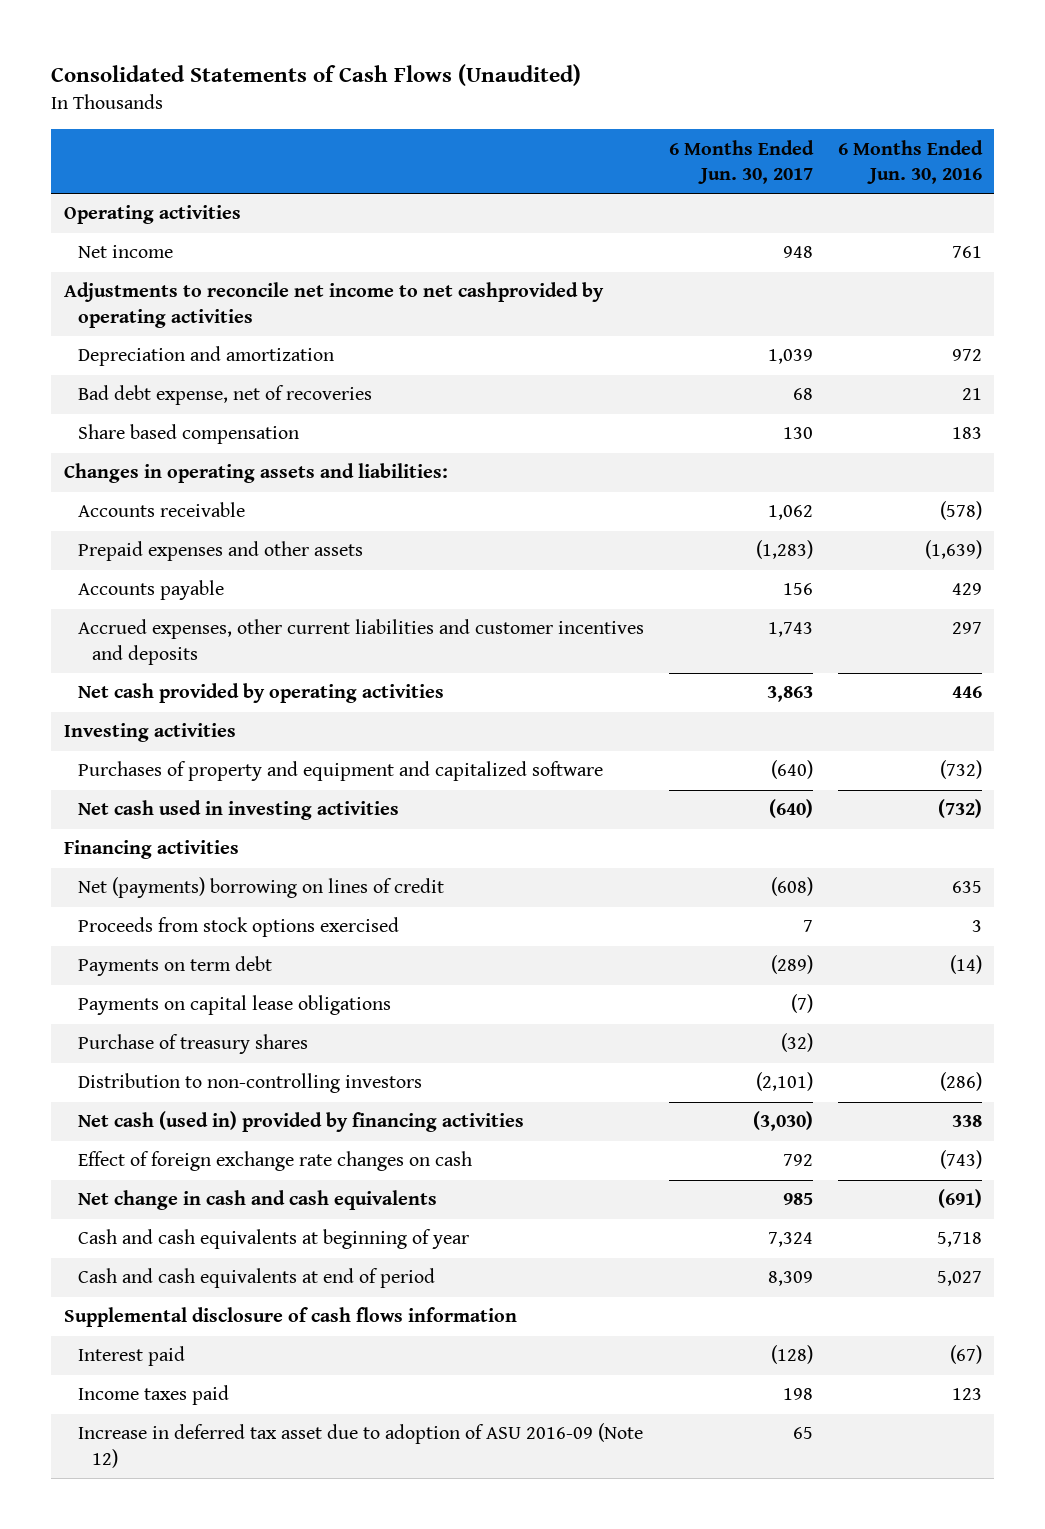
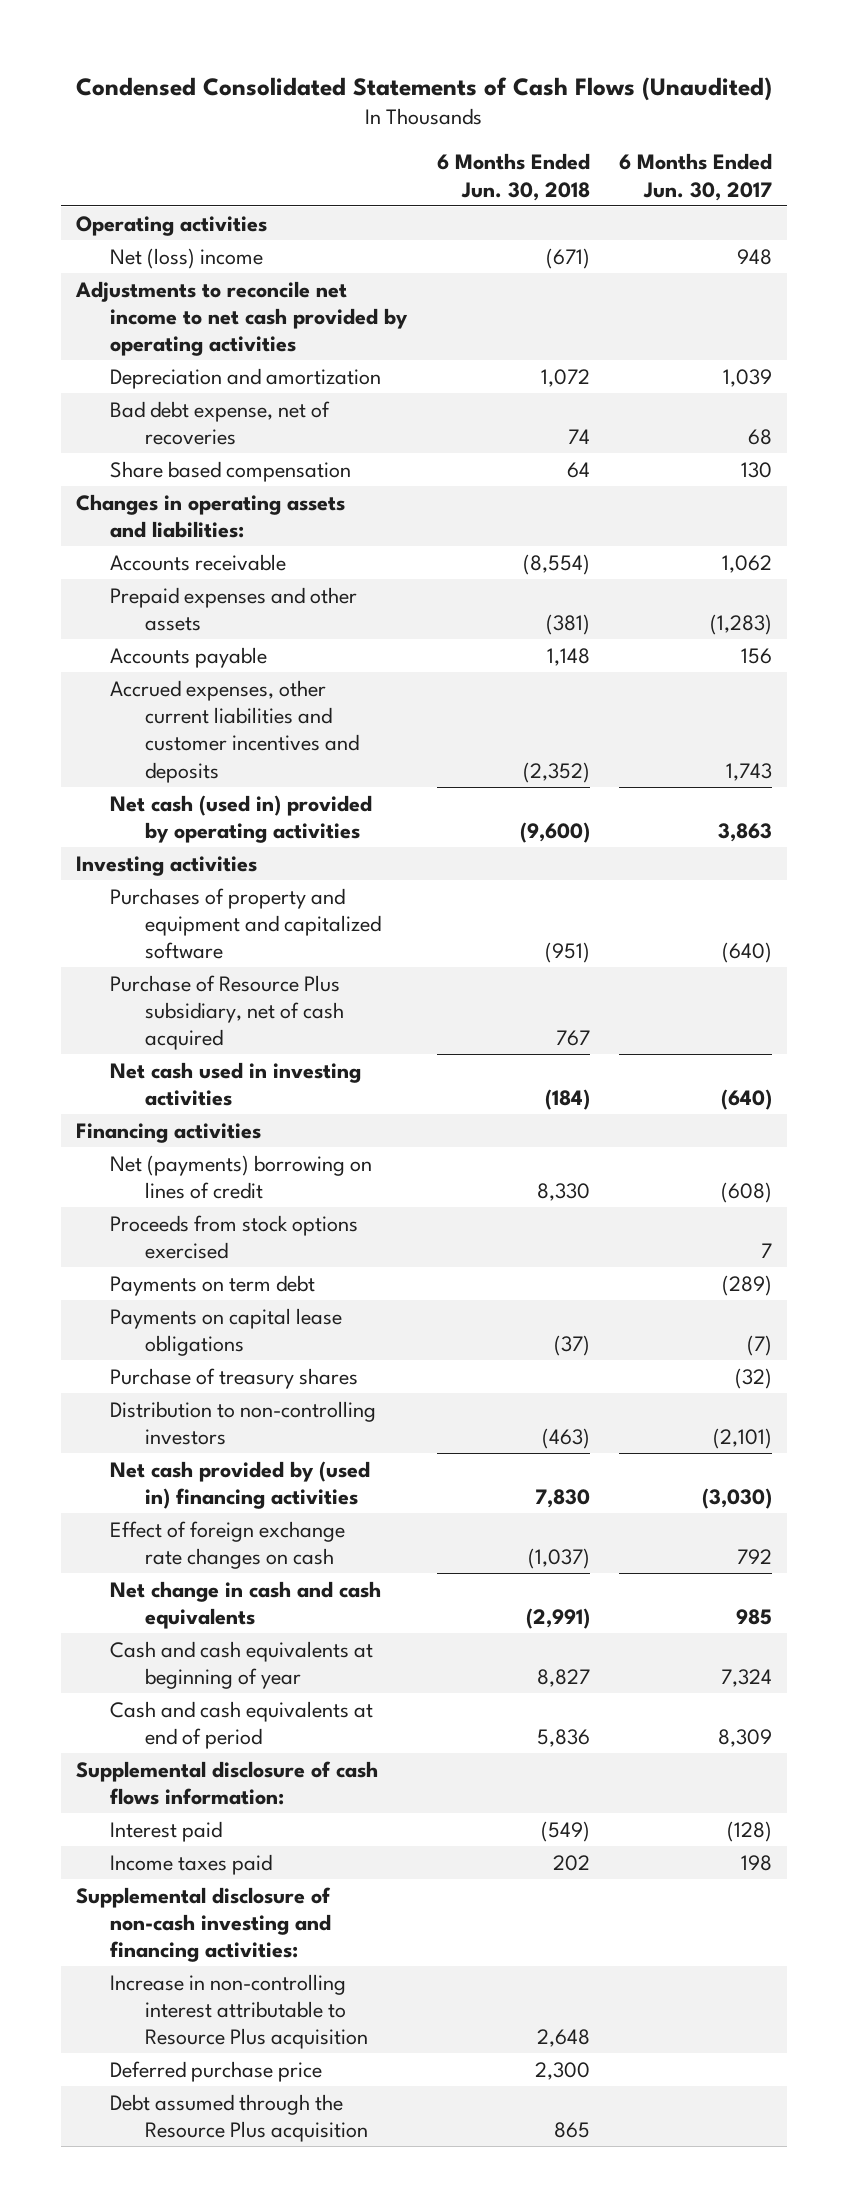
- Consolidated Statements of Cash Flows (Unaudited)
+ Condensed Consolidated Statements of Cash Flows (Unaudited)
- | 6 Months Ended Jun. 30, 2017 | 6 Months Ended Jun. 30, 2016
+ | 6 Months Ended Jun. 30, 2018 | 6 Months Ended Jun. 30, 2017
- Net income | 948 | 761
- Adjustments to reconcile net income to net cashprovided by operating activities
+ Net (loss) income | (671) | 948
+ Adjustments to reconcile net income to net cash provided by operating activities
- Net cash provided by operating activities | 3,863 | 446
+ Net cash (used in) provided by operating activities | (9,600) | 3,863
+ Purchase of Resource Plus subsidiary, net of cash acquired | 767 |
- Net cash (used in) provided by financing activities | (3,030) | 338
+ Net cash provided by (used in) financing activities | 7,830 | (3,030)
- Supplemental disclosure of cash flows information
+ Supplemental disclosure of cash flows information:
- Increase in deferred tax asset due to adoption of ASU 2016-09 (Note 12) | 65 |
+ Supplemental disclosure of non-cash investing and financing activities:
+ Increase in non-controlling interest attributable to Resource Plus acquisition | 2,648 |
+ Deferred purchase price | 2,300 |
+ Debt assumed through the Resource Plus acquisition | 865 |

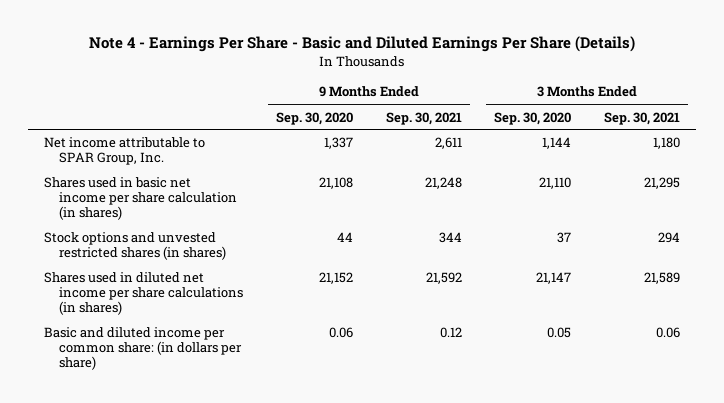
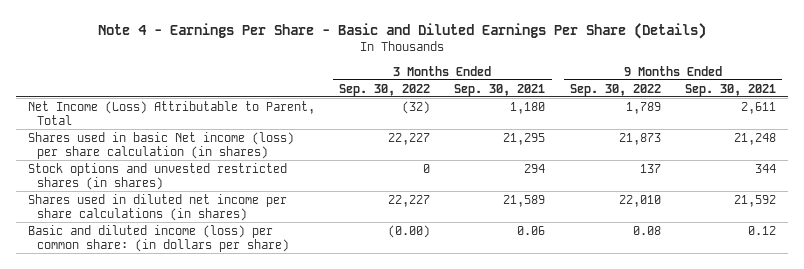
- | 9 Months Ended Sep. 30, 2020 | 9 Months Ended Sep. 30, 2021 | 3 Months Ended Sep. 30, 2020 | 3 Months Ended Sep. 30, 2021
+ | 3 Months Ended Sep. 30, 2022 | 3 Months Ended Sep. 30, 2021 | 9 Months Ended Sep. 30, 2022 | 9 Months Ended Sep. 30, 2021
- Net income attributable to SPAR Group, Inc. | 1,337 | 2,611 | 1,144 | 1,180
- Shares used in basic net income per share calculation (in shares) | 21,108 | 21,248 | 21,110 | 21,295
+ Net Income (Loss) Attributable to Parent, Total | (32) | 1,180 | 1,789 | 2,611
+ Shares used in basic Net income (loss) per share calculation (in shares) | 22,227 | 21,295 | 21,873 | 21,248
- Basic and diluted income per common share: (in dollars per share) | 0.06 | 0.12 | 0.05 | 0.06
+ Basic and diluted income (loss) per common share: (in dollars per share) | (0.00) | 0.06 | 0.08 | 0.12

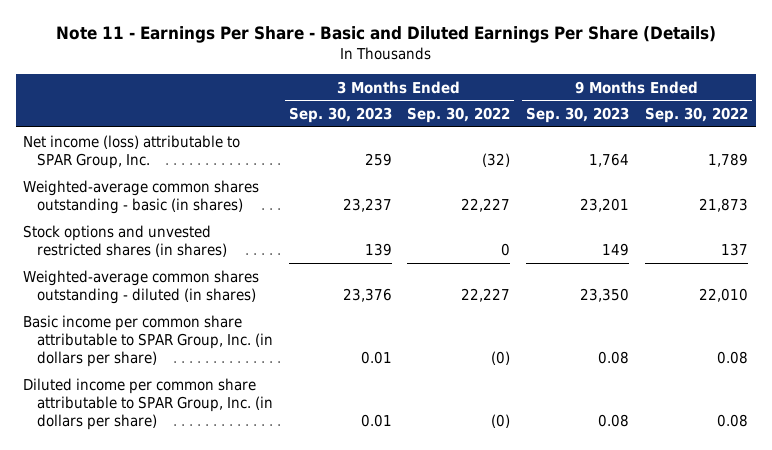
- Note 4 - Earnings Per Share - Basic and Diluted Earnings Per Share (Details)
+ Note 11 - Earnings Per Share - Basic and Diluted Earnings Per Share (Details)
- | 3 Months Ended Sep. 30, 2022 | 3 Months Ended Sep. 30, 2021 | 9 Months Ended Sep. 30, 2022 | 9 Months Ended Sep. 30, 2021
+ | 3 Months Ended Sep. 30, 2023 | 3 Months Ended Sep. 30, 2022 | 9 Months Ended Sep. 30, 2023 | 9 Months Ended Sep. 30, 2022
- Net Income (Loss) Attributable to Parent, Total | (32) | 1,180 | 1,789 | 2,611
- Shares used in basic Net income (loss) per share calculation (in shares) | 22,227 | 21,295 | 21,873 | 21,248
+ Net income (loss) attributable to SPAR Group, Inc. | 259 | (32) | 1,764 | 1,789
+ Weighted-average common shares outstanding - basic (in shares) | 23,237 | 22,227 | 23,201 | 21,873
- Shares used in diluted net income per share calculations (in shares) | 22,227 | 21,589 | 22,010 | 21,592
- Basic and diluted income (loss) per common share: (in dollars per share) | (0.00) | 0.06 | 0.08 | 0.12
+ Weighted-average common shares outstanding - diluted (in shares) | 23,376 | 22,227 | 23,350 | 22,010
+ Basic income per common share attributable to SPAR Group, Inc. (in dollars per share) | 0.01 | (0) | 0.08 | 0.08
+ Diluted income per common share attributable to SPAR Group, Inc. (in dollars per share) | 0.01 | (0) | 0.08 | 0.08

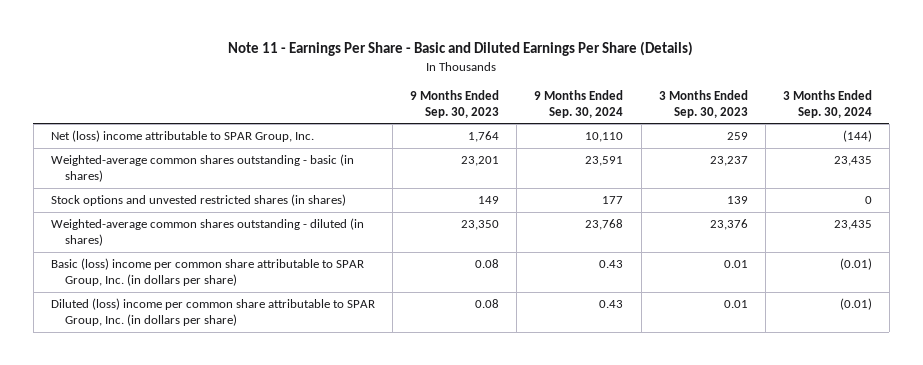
- | 3 Months Ended Sep. 30, 2023 | 3 Months Ended Sep. 30, 2022 | 9 Months Ended Sep. 30, 2023 | 9 Months Ended Sep. 30, 2022
+ | 9 Months Ended Sep. 30, 2023 | 9 Months Ended Sep. 30, 2024 | 3 Months Ended Sep. 30, 2023 | 3 Months Ended Sep. 30, 2024
- Net income (loss) attributable to SPAR Group, Inc. | 259 | (32) | 1,764 | 1,789
+ Net (loss) income attributable to SPAR Group, Inc. | 1,764 | 10,110 | 259 | (144)
- Basic income per common share attributable to SPAR Group, Inc. (in dollars per share) | 0.01 | (0) | 0.08 | 0.08
- Diluted income per common share attributable to SPAR Group, Inc. (in dollars per share) | 0.01 | (0) | 0.08 | 0.08
+ Basic (loss) income per common share attributable to SPAR Group, Inc. (in dollars per share) | 0.08 | 0.43 | 0.01 | (0.01)
+ Diluted (loss) income per common share attributable to SPAR Group, Inc. (in dollars per share) | 0.08 | 0.43 | 0.01 | (0.01)

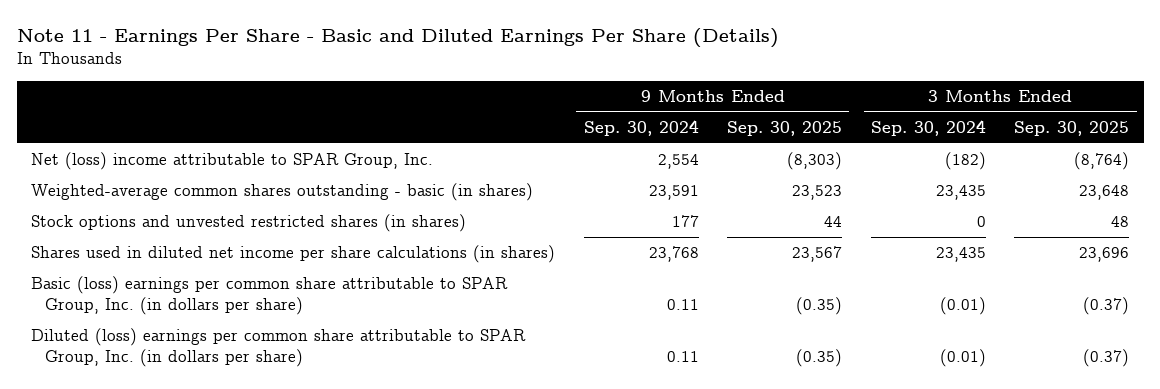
- | 9 Months Ended Sep. 30, 2023 | 9 Months Ended Sep. 30, 2024 | 3 Months Ended Sep. 30, 2023 | 3 Months Ended Sep. 30, 2024
+ | 9 Months Ended Sep. 30, 2024 | 9 Months Ended Sep. 30, 2025 | 3 Months Ended Sep. 30, 2024 | 3 Months Ended Sep. 30, 2025
- Net (loss) income attributable to SPAR Group, Inc. | 1,764 | 10,110 | 259 | (144)
+ Net (loss) income attributable to SPAR Group, Inc. | 2,554 | (8,303) | (182) | (8,764)
- Weighted-average common shares outstanding - diluted (in shares) | 23,350 | 23,768 | 23,376 | 23,435
- Basic (loss) income per common share attributable to SPAR Group, Inc. (in dollars per share) | 0.08 | 0.43 | 0.01 | (0.01)
- Diluted (loss) income per common share attributable to SPAR Group, Inc. (in dollars per share) | 0.08 | 0.43 | 0.01 | (0.01)
+ Shares used in diluted net income per share calculations (in shares) | 23,768 | 23,567 | 23,435 | 23,696
+ Basic (loss) earnings per common share attributable to SPAR Group, Inc. (in dollars per share) | 0.11 | (0.35) | (0.01) | (0.37)
+ Diluted (loss) earnings per common share attributable to SPAR Group, Inc. (in dollars per share) | 0.11 | (0.35) | (0.01) | (0.37)

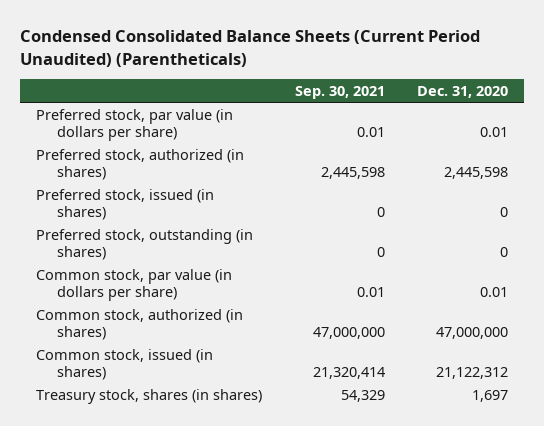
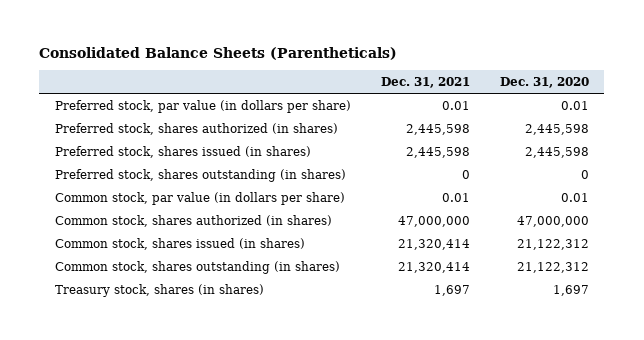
- Condensed Consolidated Balance Sheets (Current Period Unaudited) (Parentheticals)
+ Consolidated Balance Sheets (Parentheticals)
- | Sep. 30, 2021 | Dec. 31, 2020
+ | Dec. 31, 2021 | Dec. 31, 2020
- Preferred stock, authorized (in shares) | 2,445,598 | 2,445,598
- Preferred stock, issued (in shares) | 0 | 0
- Preferred stock, outstanding (in shares) | 0 | 0
+ Preferred stock, shares authorized (in shares) | 2,445,598 | 2,445,598
+ Preferred stock, shares issued (in shares) | 2,445,598 | 2,445,598
+ Preferred stock, shares outstanding (in shares) | 0 | 0
- Common stock, authorized (in shares) | 47,000,000 | 47,000,000
- Common stock, issued (in shares) | 21,320,414 | 21,122,312
+ Common stock, shares authorized (in shares) | 47,000,000 | 47,000,000
+ Common stock, shares issued (in shares) | 21,320,414 | 21,122,312
+ Common stock, shares outstanding (in shares) | 21,320,414 | 21,122,312

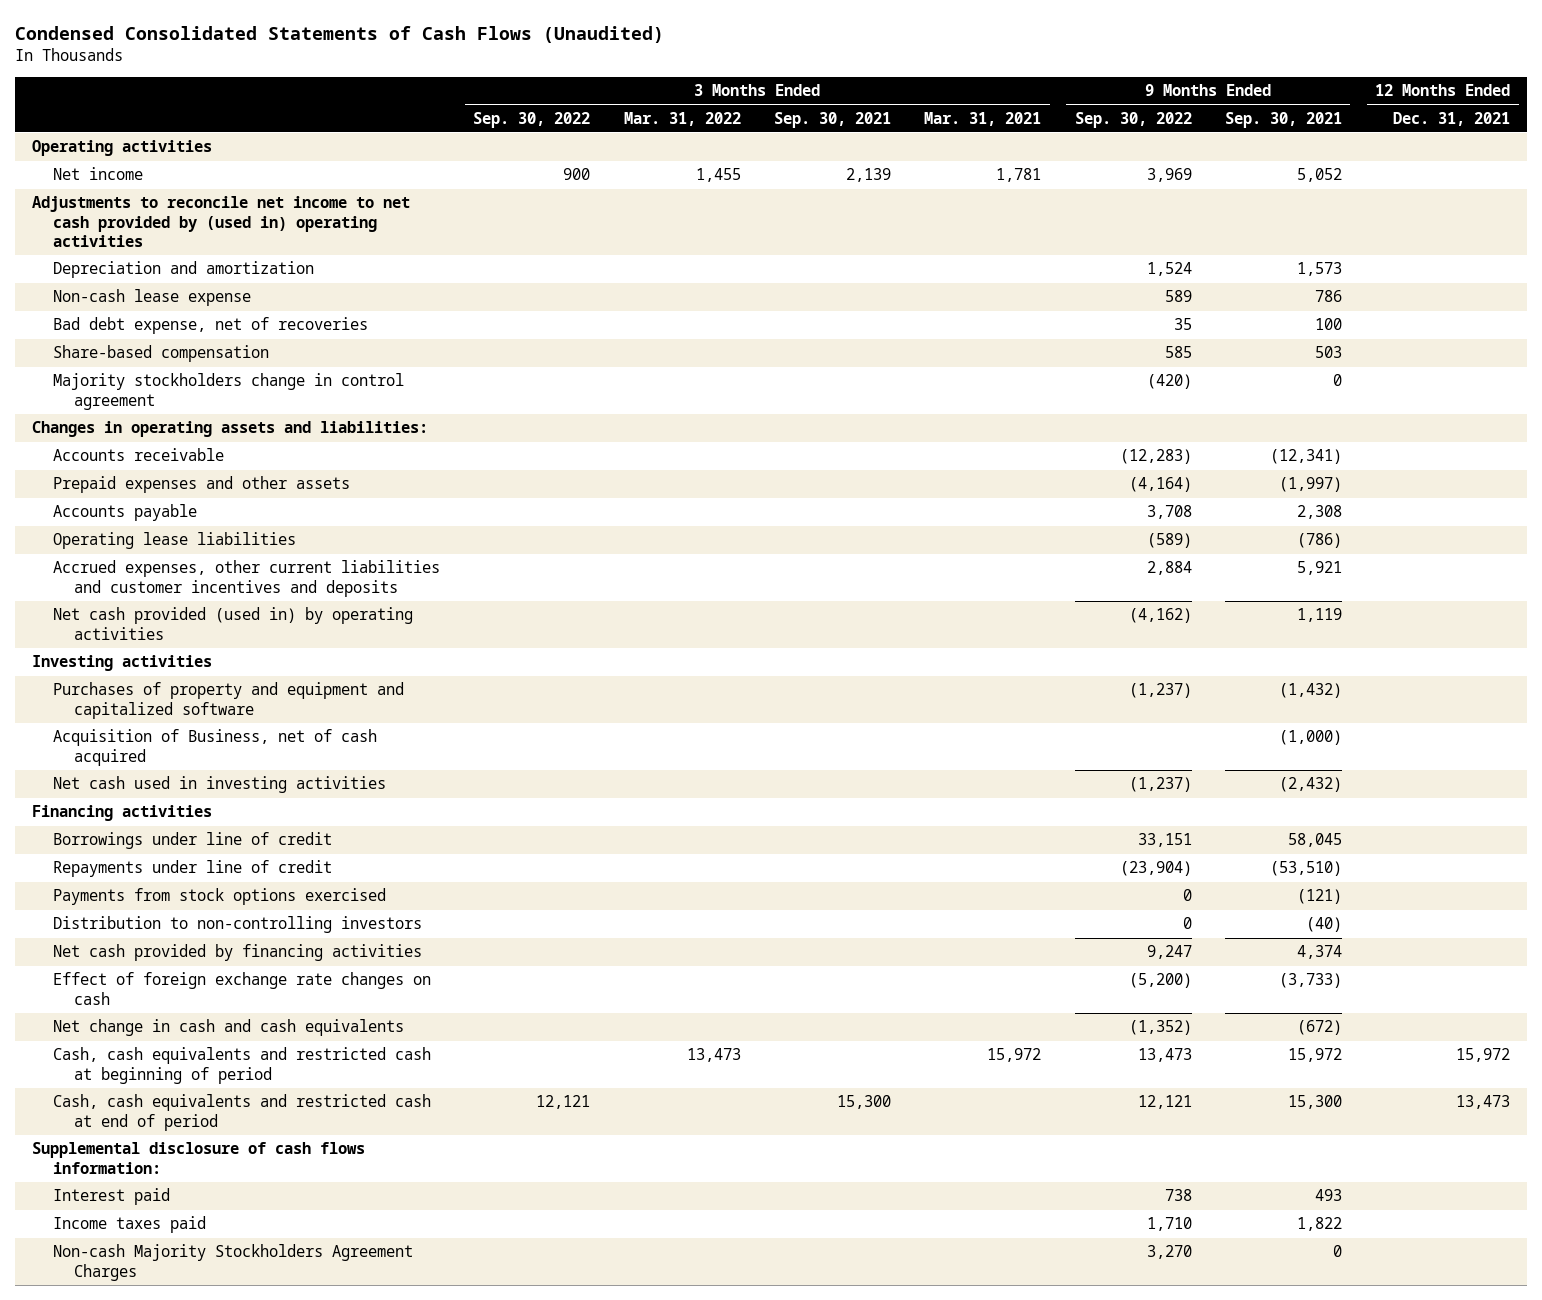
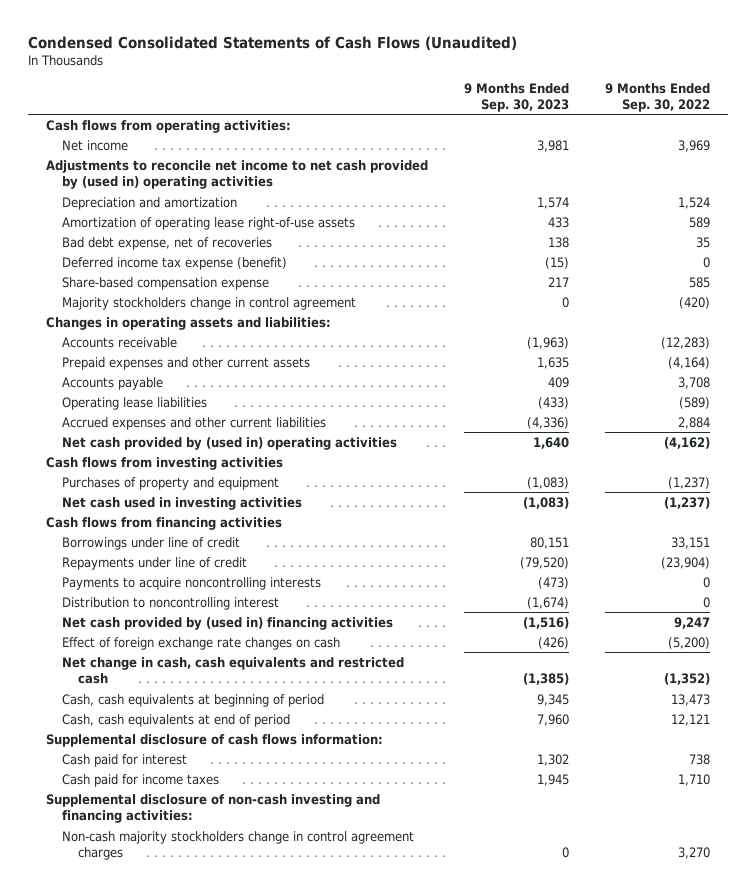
- | 3 Months Ended Sep. 30, 2022 | 3 Months Ended Mar. 31, 2022 | 3 Months Ended Sep. 30, 2021 | 3 Months Ended Mar. 31, 2021 | 9 Months Ended Sep. 30, 2022 | 9 Months Ended Sep. 30, 2021 | 12 Months Ended Dec. 31, 2021
+ | 9 Months Ended Sep. 30, 2023 | 9 Months Ended Sep. 30, 2022
- Operating activities
+ Cash flows from operating activities:
- Non-cash lease expense | | | | | 589 | 786 |
+ Amortization of operating lease right-of-use assets | 433 | 589
- Share-based compensation | | | | | 585 | 503 |
+ Deferred income tax expense (benefit) | (15) | 0
+ Share-based compensation expense | 217 | 585
- Prepaid expenses and other assets | | | | | (4,164) | (1,997) |
+ Prepaid expenses and other current assets | 1,635 | (4,164)
- Accrued expenses, other current liabilities and customer incentives and deposits | | | | | 2,884 | 5,921 |
- Net cash provided (used in) by operating activities | | | | | (4,162) | 1,119 |
- Investing activities
- Purchases of property and equipment and capitalized software | | | | | (1,237) | (1,432) |
- Acquisition of Business, net of cash acquired | | | | | | (1,000) |
+ Accrued expenses and other current liabilities | (4,336) | 2,884
+ Net cash provided by (used in) operating activities | 1,640 | (4,162)
+ Cash flows from investing activities
+ Purchases of property and equipment | (1,083) | (1,237)
- Financing activities
+ Cash flows from financing activities
- Payments from stock options exercised | | | | | 0 | (121) |
- Distribution to non-controlling investors | | | | | 0 | (40) |
- Net cash provided by financing activities | | | | | 9,247 | 4,374 |
+ Payments to acquire noncontrolling interests | (473) | 0
+ Distribution to noncontrolling interest | (1,674) | 0
+ Net cash provided by (used in) financing activities | (1,516) | 9,247
- Net change in cash and cash equivalents | | | | | (1,352) | (672) |
- Cash, cash equivalents and restricted cash at beginning of period | | 13,473 | | 15,972 | 13,473 | 15,972 | 15,972
- Cash, cash equivalents and restricted cash at end of period | 12,121 | | 15,300 | | 12,121 | 15,300 | 13,473
+ Net change in cash, cash equivalents and restricted cash | (1,385) | (1,352)
+ Cash, cash equivalents at beginning of period | 9,345 | 13,473
+ Cash, cash equivalents at end of period | 7,960 | 12,121
- Interest paid | | | | | 738 | 493 |
- Income taxes paid | | | | | 1,710 | 1,822 |
- Non-cash Majority Stockholders Agreement Charges | | | | | 3,270 | 0 |
+ Cash paid for interest | 1,302 | 738
+ Cash paid for income taxes | 1,945 | 1,710
+ Supplemental disclosure of non-cash investing and financing activities:
+ Non-cash majority stockholders change in control agreement charges | 0 | 3,270

